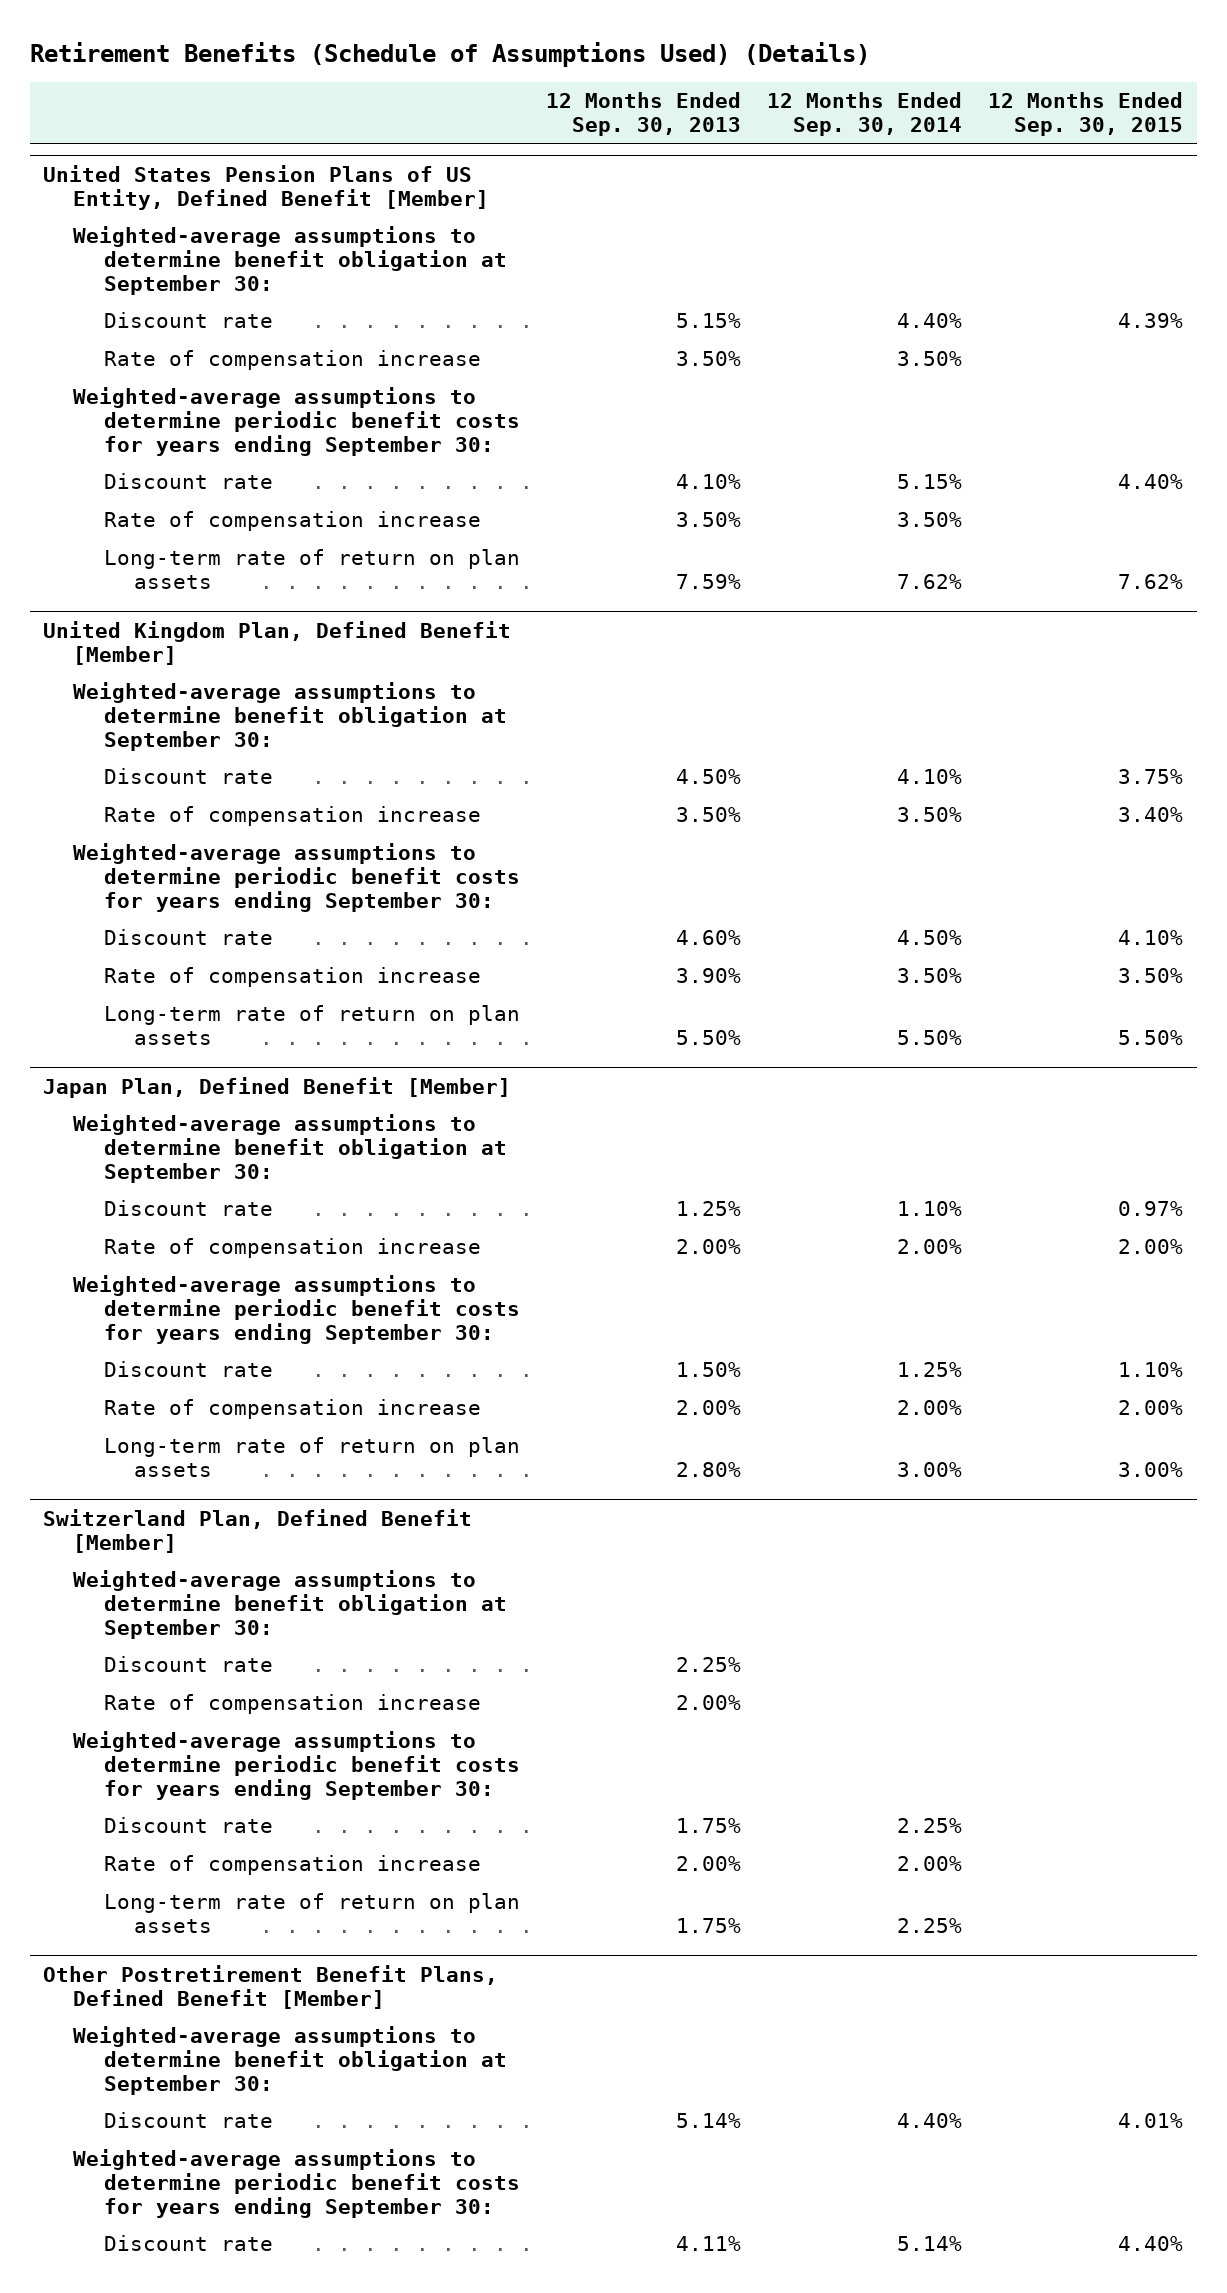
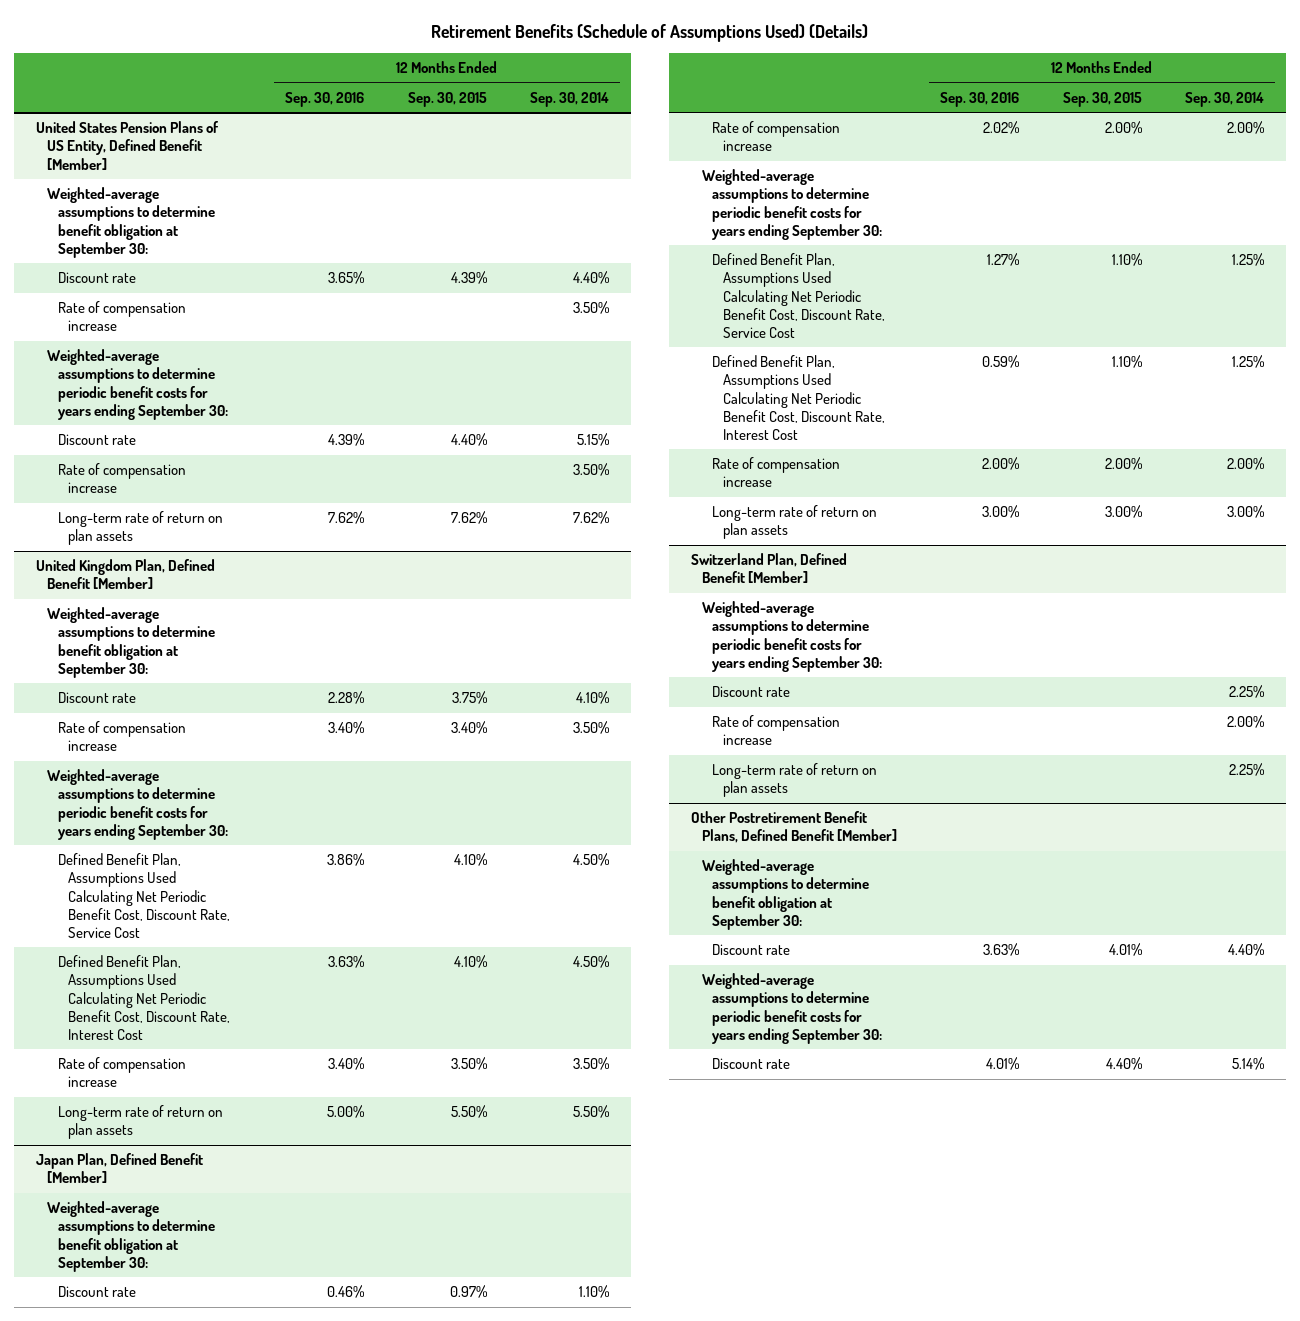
- | 12 Months Ended Sep. 30, 2013 | 12 Months Ended Sep. 30, 2014 | 12 Months Ended Sep. 30, 2015
+ | 12 Months Ended Sep. 30, 2016 | 12 Months Ended Sep. 30, 2015 | 12 Months Ended Sep. 30, 2014
@ United Kingdom Plan, Defined Benefit [Member]
- Discount rate | 4.60% | 4.50% | 4.10%
+ Defined Benefit Plan, Assumptions Used Calculating Net Periodic Benefit Cost, Discount Rate, Service Cost | 3.86% | 4.10% | 4.50%
+ Defined Benefit Plan, Assumptions Used Calculating Net Periodic Benefit Cost, Discount Rate, Interest Cost | 3.63% | 4.10% | 4.50%
@ Japan Plan, Defined Benefit [Member]
- Discount rate | 1.50% | 1.25% | 1.10%
+ Defined Benefit Plan, Assumptions Used Calculating Net Periodic Benefit Cost, Discount Rate, Service Cost | 1.27% | 1.10% | 1.25%
+ Defined Benefit Plan, Assumptions Used Calculating Net Periodic Benefit Cost, Discount Rate, Interest Cost | 0.59% | 1.10% | 1.25%
@ Switzerland Plan, Defined Benefit [Member]
- Weighted-average assumptions to determine benefit obligation at September 30:
- Discount rate | 2.25% | |
- Rate of compensation increase | 2.00% | |

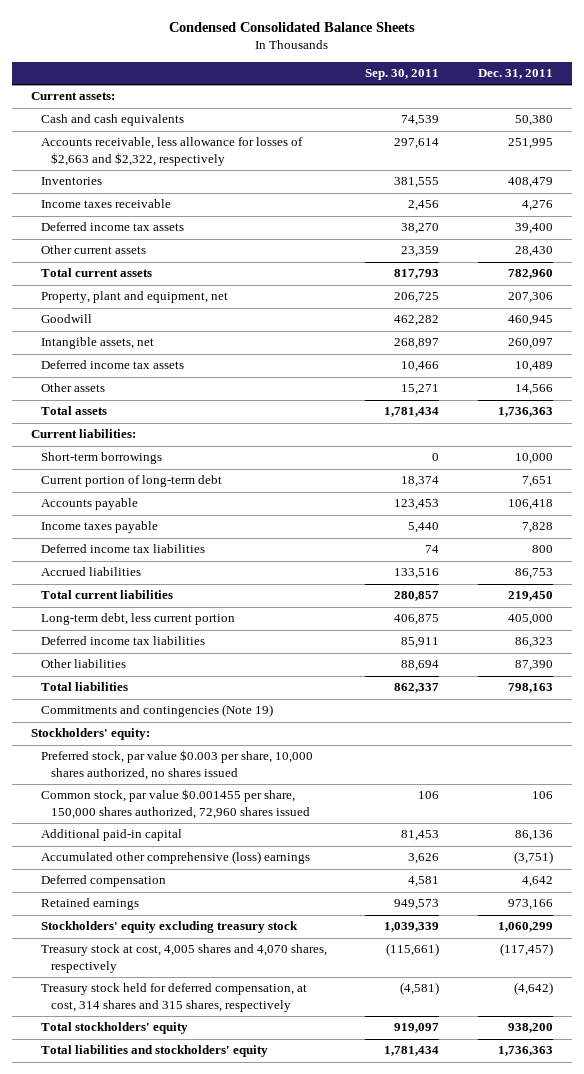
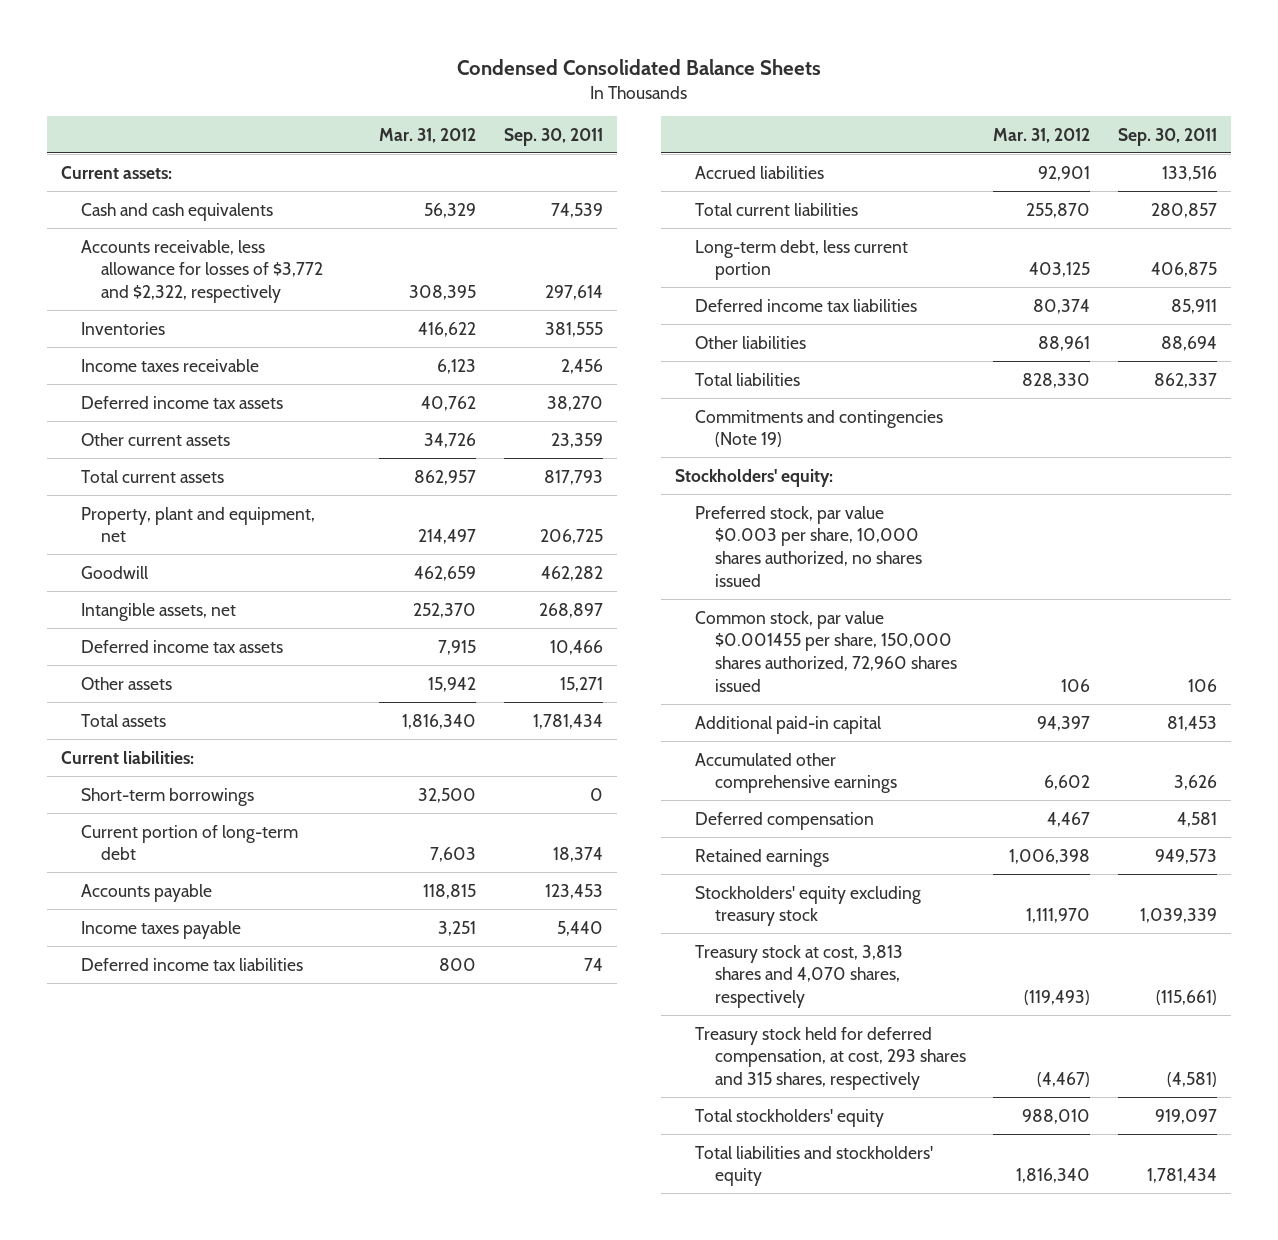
- | Sep. 30, 2011 | Dec. 31, 2011
+ | Mar. 31, 2012 | Sep. 30, 2011
- Accounts receivable, less allowance for losses of $2,663 and $2,322, respectively | 297,614 | 251,995
+ Accounts receivable, less allowance for losses of $3,772 and $2,322, respectively | 308,395 | 297,614
- Accumulated other comprehensive (loss) earnings | 3,626 | (3,751)
+ Accumulated other comprehensive earnings | 6,602 | 3,626
- Treasury stock at cost, 4,005 shares and 4,070 shares, respectively | (115,661) | (117,457)
- Treasury stock held for deferred compensation, at cost, 314 shares and 315 shares, respectively | (4,581) | (4,642)
+ Treasury stock at cost, 3,813 shares and 4,070 shares, respectively | (119,493) | (115,661)
+ Treasury stock held for deferred compensation, at cost, 293 shares and 315 shares, respectively | (4,467) | (4,581)

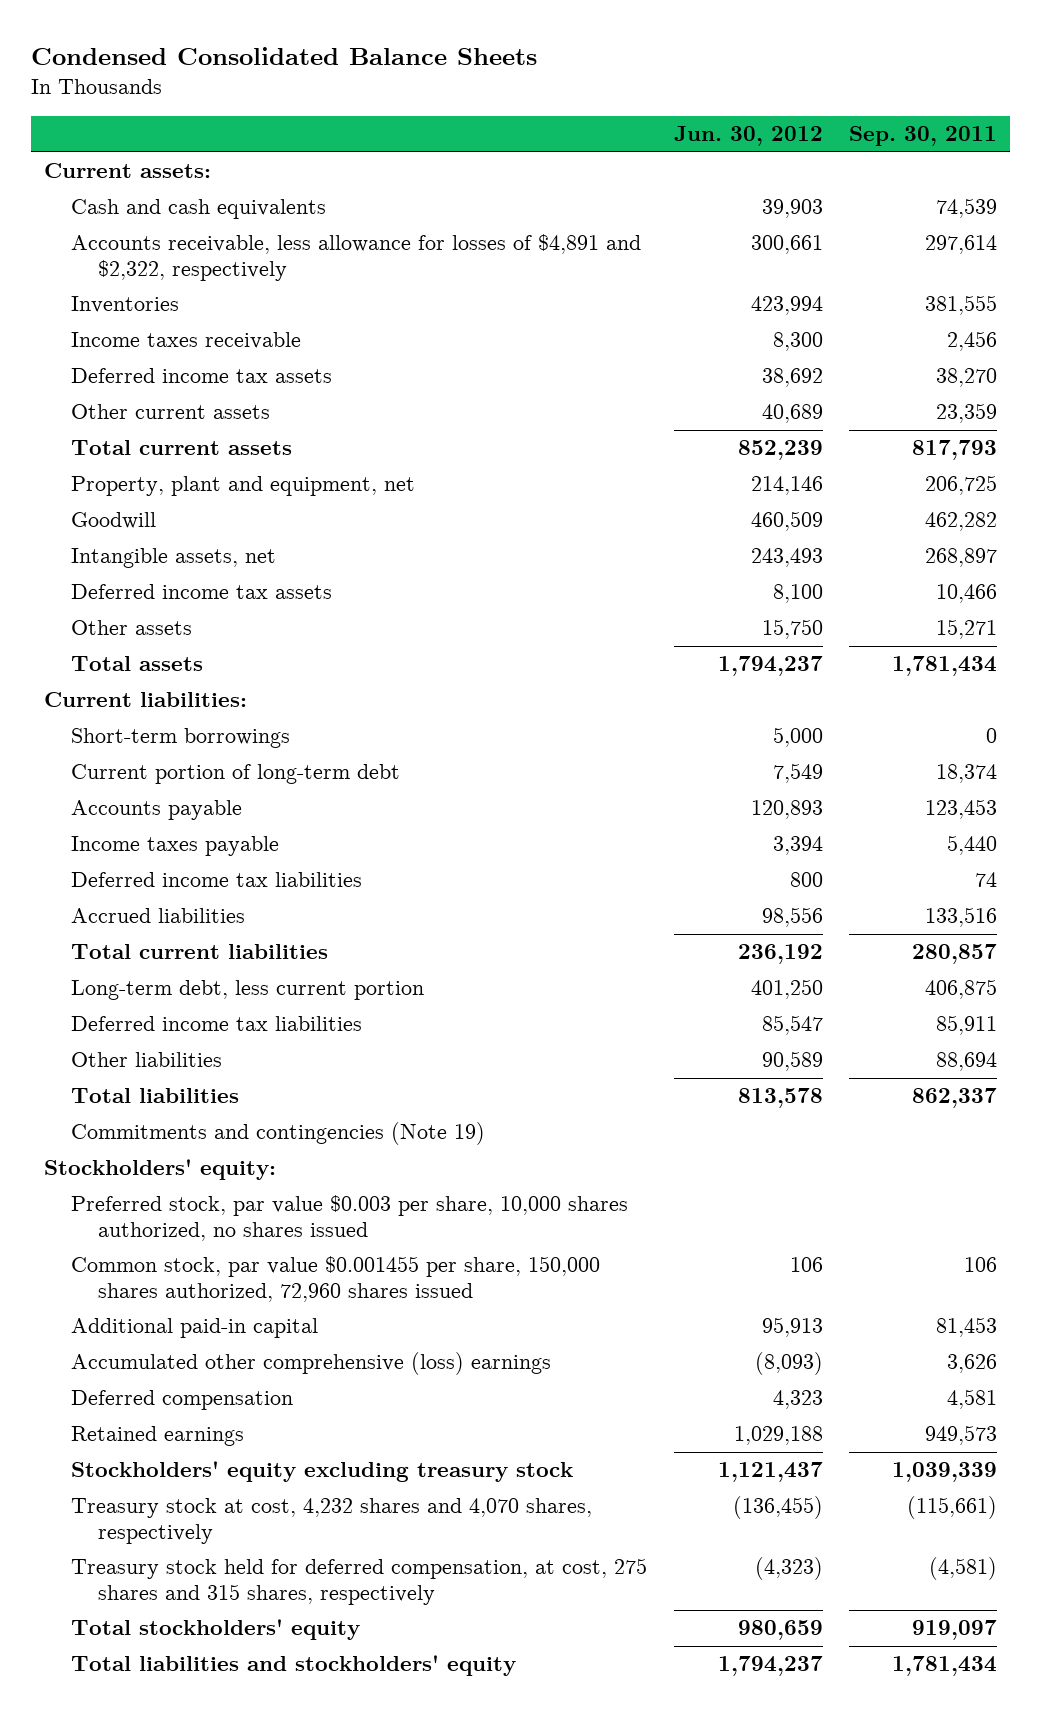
- | Mar. 31, 2012 | Sep. 30, 2011
+ | Jun. 30, 2012 | Sep. 30, 2011
- Accounts receivable, less allowance for losses of $3,772 and $2,322, respectively | 308,395 | 297,614
+ Accounts receivable, less allowance for losses of $4,891 and $2,322, respectively | 300,661 | 297,614
- Accumulated other comprehensive earnings | 6,602 | 3,626
+ Accumulated other comprehensive (loss) earnings | (8,093) | 3,626
- Treasury stock at cost, 3,813 shares and 4,070 shares, respectively | (119,493) | (115,661)
- Treasury stock held for deferred compensation, at cost, 293 shares and 315 shares, respectively | (4,467) | (4,581)
+ Treasury stock at cost, 4,232 shares and 4,070 shares, respectively | (136,455) | (115,661)
+ Treasury stock held for deferred compensation, at cost, 275 shares and 315 shares, respectively | (4,323) | (4,581)

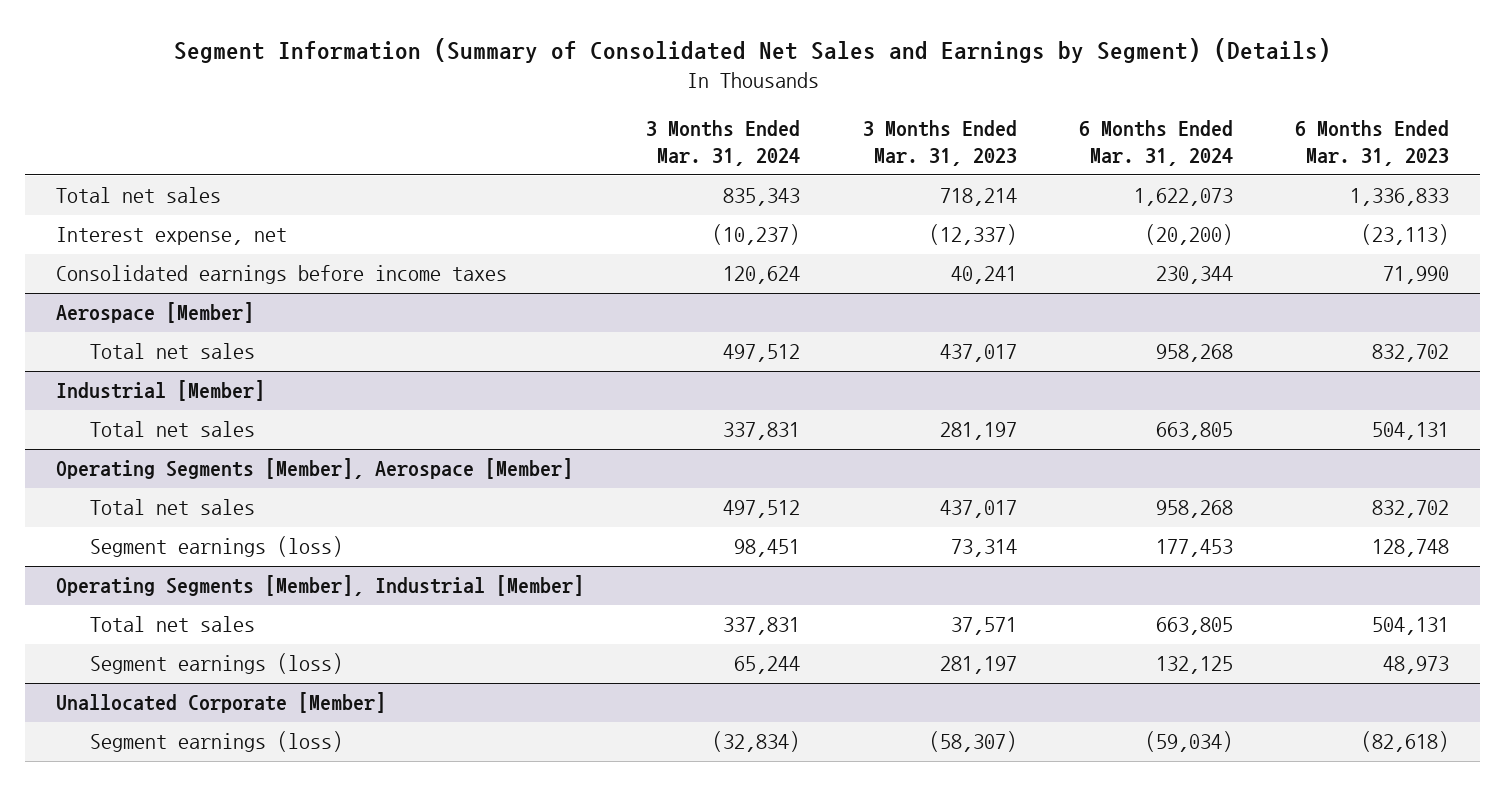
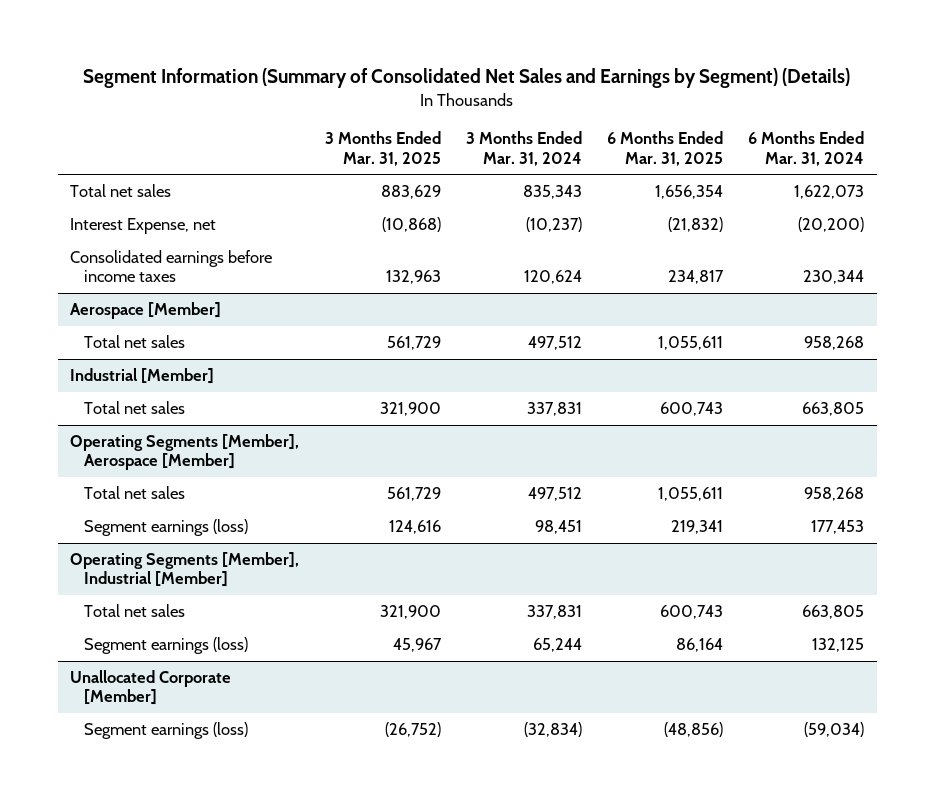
- | 3 Months Ended Mar. 31, 2024 | 3 Months Ended Mar. 31, 2023 | 6 Months Ended Mar. 31, 2024 | 6 Months Ended Mar. 31, 2023
+ | 3 Months Ended Mar. 31, 2025 | 3 Months Ended Mar. 31, 2024 | 6 Months Ended Mar. 31, 2025 | 6 Months Ended Mar. 31, 2024
- Interest expense, net | (10,237) | (12,337) | (20,200) | (23,113)
+ Interest Expense, net | (10,868) | (10,237) | (21,832) | (20,200)

